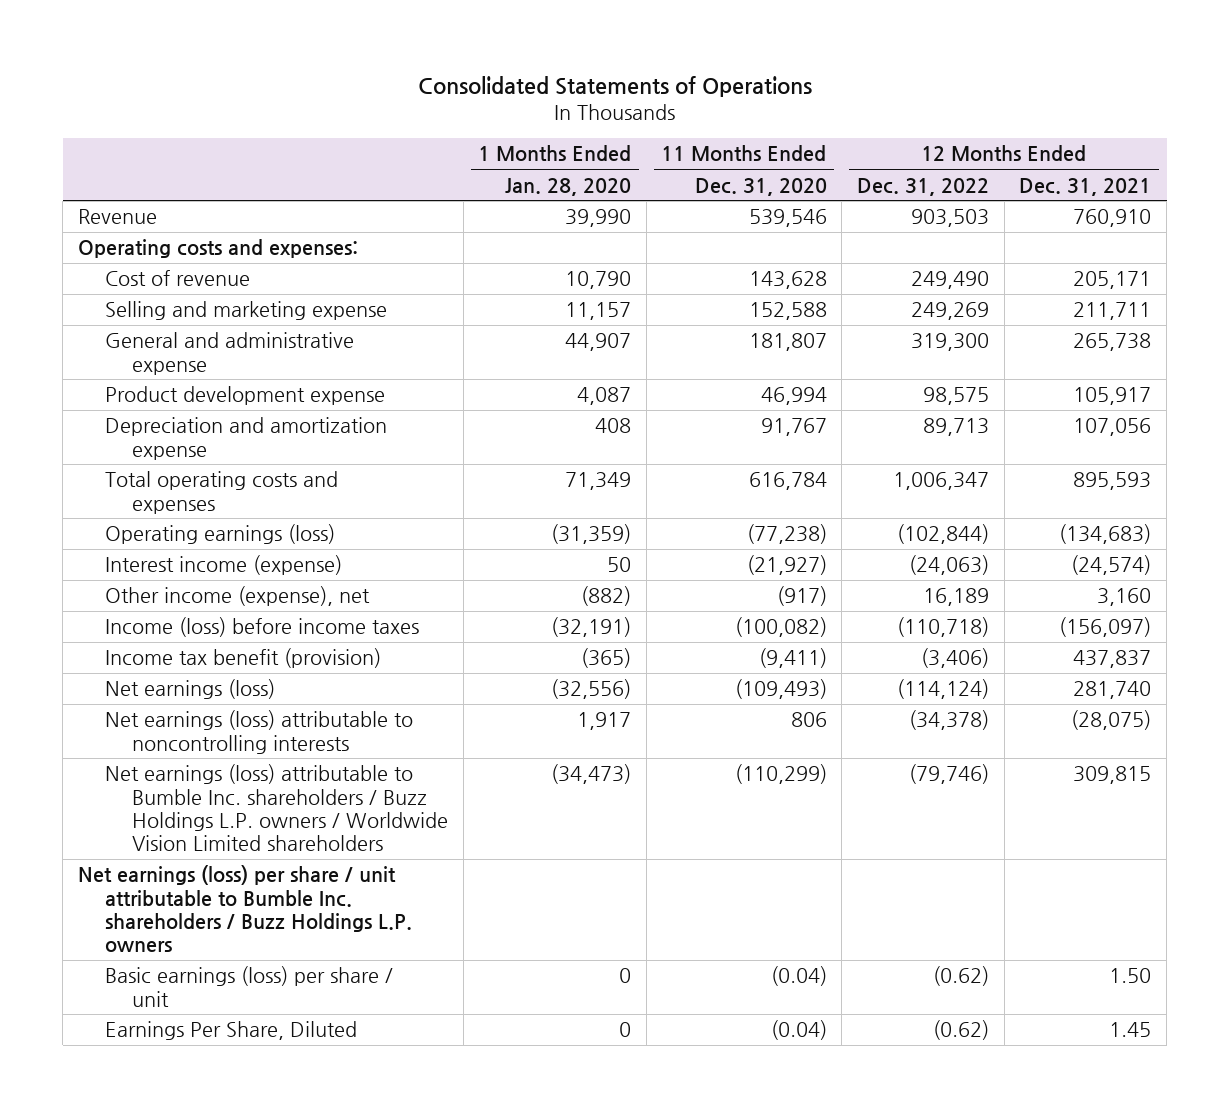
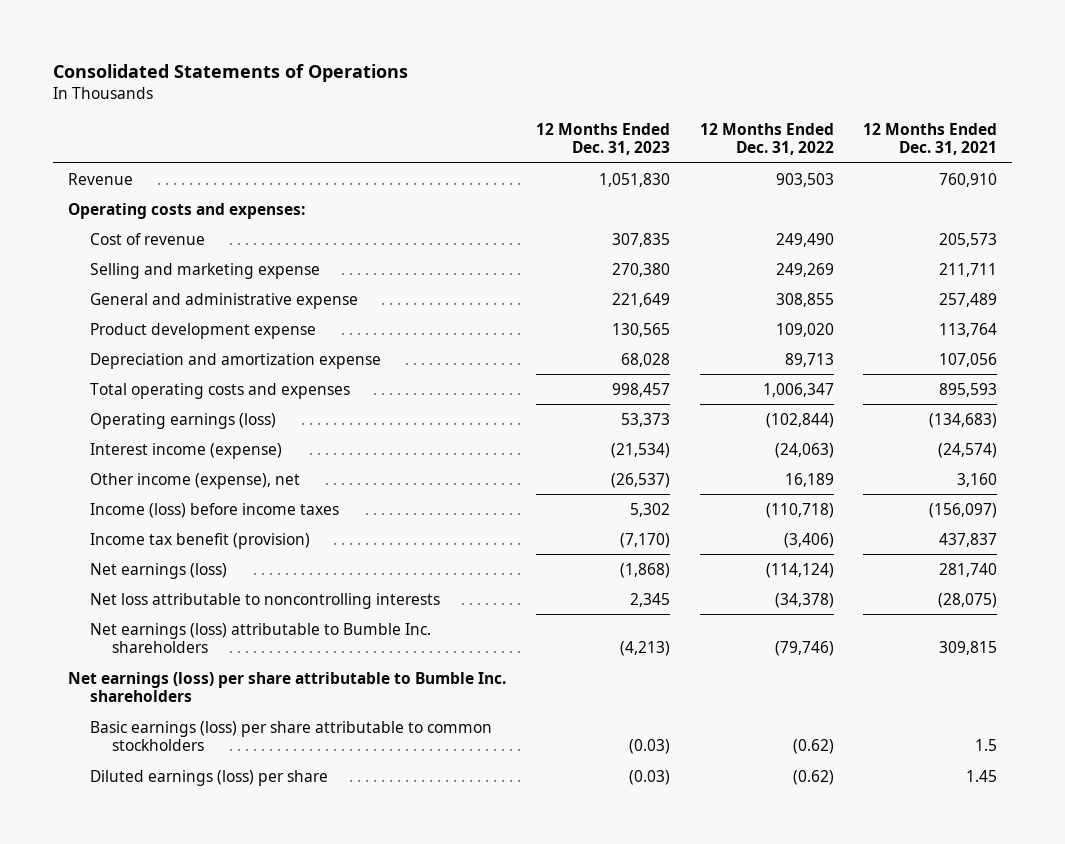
- | 1 Months Ended Jan. 28, 2020 | 11 Months Ended Dec. 31, 2020 | 12 Months Ended Dec. 31, 2022 | 12 Months Ended Dec. 31, 2021
+ | 12 Months Ended Dec. 31, 2023 | 12 Months Ended Dec. 31, 2022 | 12 Months Ended Dec. 31, 2021
- Cost of revenue | 10,790 | 143,628 | 249,490 | 205,171
+ Cost of revenue | 307,835 | 249,490 | 205,573
- General and administrative expense | 44,907 | 181,807 | 319,300 | 265,738
- Product development expense | 4,087 | 46,994 | 98,575 | 105,917
+ General and administrative expense | 221,649 | 308,855 | 257,489
+ Product development expense | 130,565 | 109,020 | 113,764
- Net earnings (loss) attributable to noncontrolling interests | 1,917 | 806 | (34,378) | (28,075)
- Net earnings (loss) attributable to Bumble Inc. shareholders / Buzz Holdings L.P. owners / Worldwide Vision Limited shareholders | (34,473) | (110,299) | (79,746) | 309,815
- Net earnings (loss) per share / unit attributable to Bumble Inc. shareholders / Buzz Holdings L.P. owners
- Basic earnings (loss) per share / unit | 0 | (0.04) | (0.62) | 1.50
- Earnings Per Share, Diluted | 0 | (0.04) | (0.62) | 1.45
+ Net loss attributable to noncontrolling interests | 2,345 | (34,378) | (28,075)
+ Net earnings (loss) attributable to Bumble Inc. shareholders | (4,213) | (79,746) | 309,815
+ Net earnings (loss) per share attributable to Bumble Inc. shareholders
+ Basic earnings (loss) per share attributable to common stockholders | (0.03) | (0.62) | 1.5
+ Diluted earnings (loss) per share | (0.03) | (0.62) | 1.45

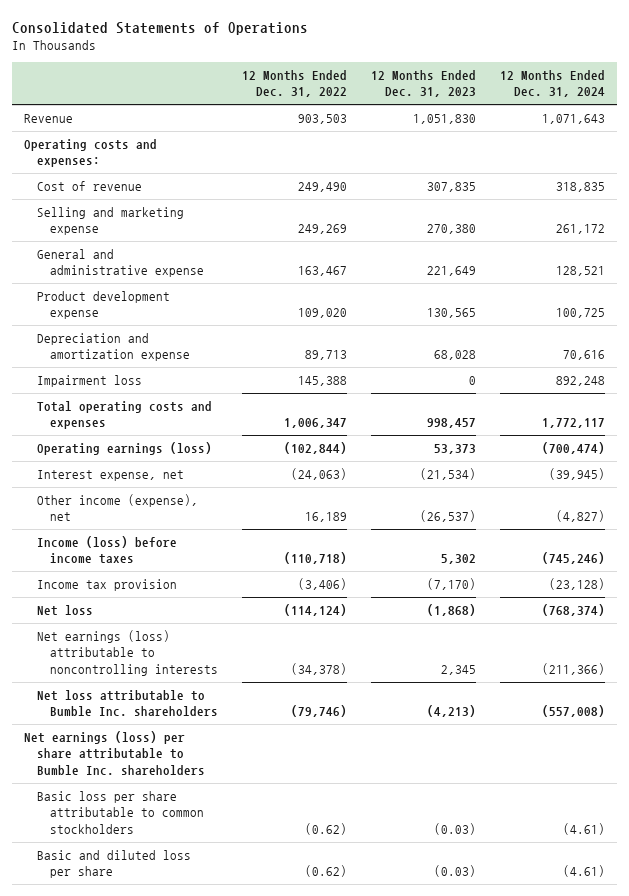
- | 12 Months Ended Dec. 31, 2023 | 12 Months Ended Dec. 31, 2022 | 12 Months Ended Dec. 31, 2021
+ | 12 Months Ended Dec. 31, 2022 | 12 Months Ended Dec. 31, 2023 | 12 Months Ended Dec. 31, 2024
- General and administrative expense | 221,649 | 308,855 | 257,489
+ General and administrative expense | 163,467 | 221,649 | 128,521
+ Impairment loss | 145,388 | 0 | 892,248
- Interest income (expense) | (21,534) | (24,063) | (24,574)
+ Interest expense, net | (24,063) | (21,534) | (39,945)
- Income tax benefit (provision) | (7,170) | (3,406) | 437,837
- Net earnings (loss) | (1,868) | (114,124) | 281,740
- Net loss attributable to noncontrolling interests | 2,345 | (34,378) | (28,075)
- Net earnings (loss) attributable to Bumble Inc. shareholders | (4,213) | (79,746) | 309,815
+ Income tax provision | (3,406) | (7,170) | (23,128)
+ Net loss | (114,124) | (1,868) | (768,374)
+ Net earnings (loss) attributable to noncontrolling interests | (34,378) | 2,345 | (211,366)
+ Net loss attributable to Bumble Inc. shareholders | (79,746) | (4,213) | (557,008)
- Basic earnings (loss) per share attributable to common stockholders | (0.03) | (0.62) | 1.5
- Diluted earnings (loss) per share | (0.03) | (0.62) | 1.45
+ Basic loss per share attributable to common stockholders | (0.62) | (0.03) | (4.61)
+ Basic and diluted loss per share | (0.62) | (0.03) | (4.61)

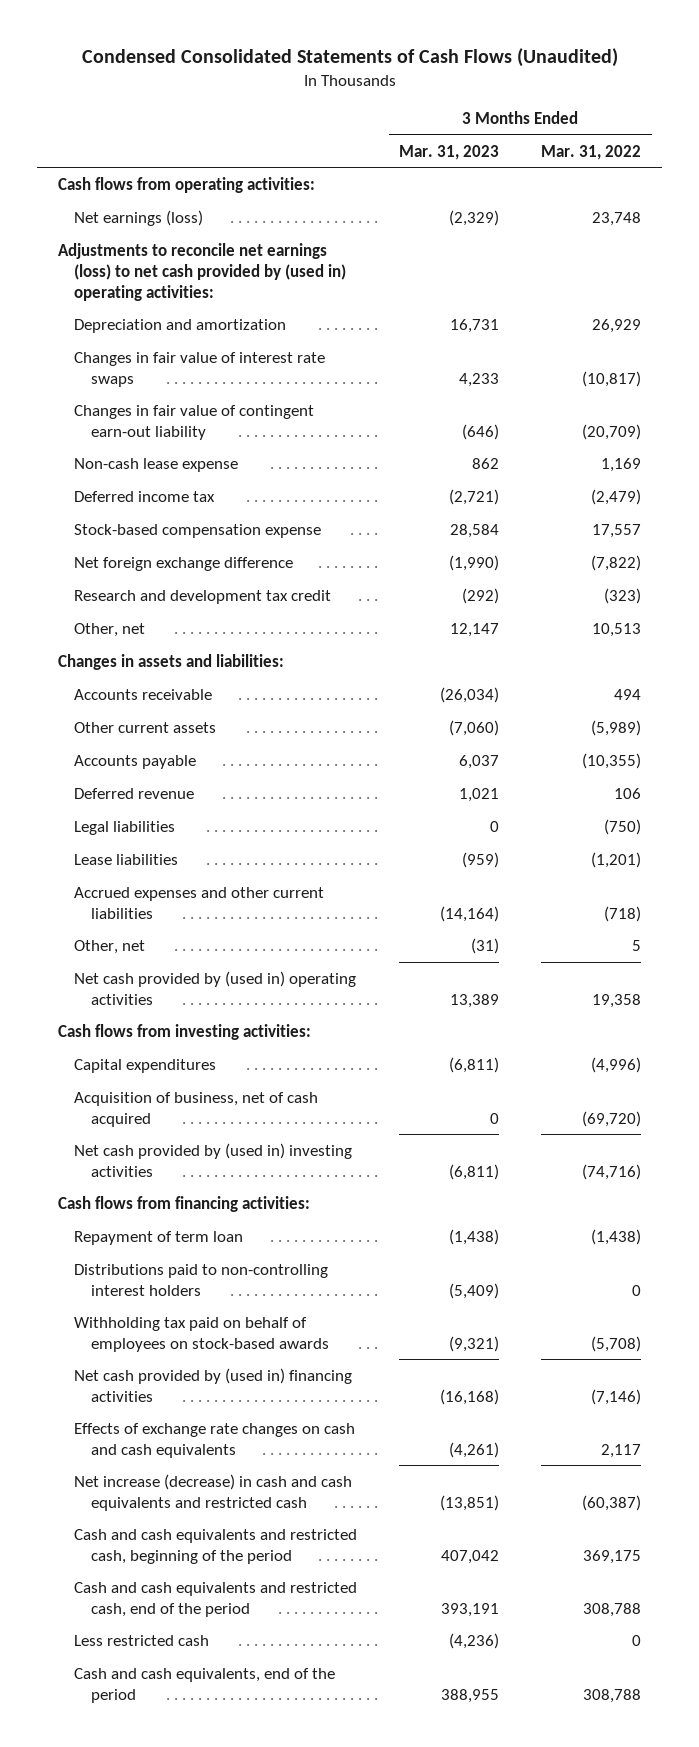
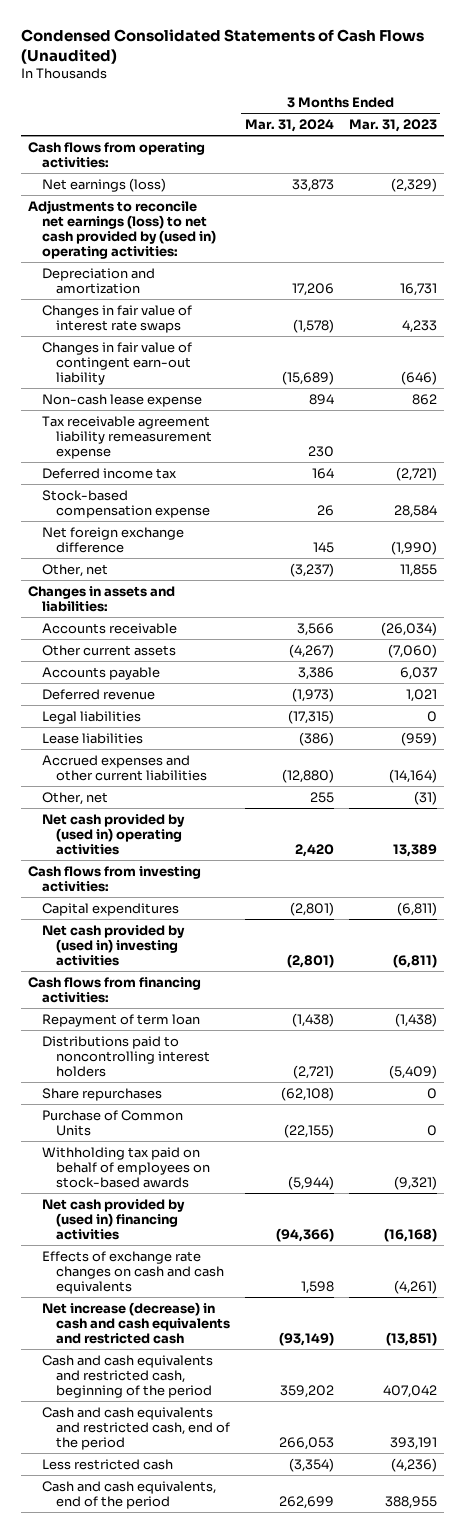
- | 3 Months Ended Mar. 31, 2023 | 3 Months Ended Mar. 31, 2022
+ | 3 Months Ended Mar. 31, 2024 | 3 Months Ended Mar. 31, 2023
+ Tax receivable agreement liability remeasurement expense | 230 |
- Research and development tax credit | (292) | (323)
- Other, net | 12,147 | 10,513
+ Other, net | (3,237) | 11,855
- Acquisition of business, net of cash acquired | 0 | (69,720)
- Distributions paid to non-controlling interest holders | (5,409) | 0
+ Distributions paid to noncontrolling interest holders | (2,721) | (5,409)
+ Share repurchases | (62,108) | 0
+ Purchase of Common Units | (22,155) | 0

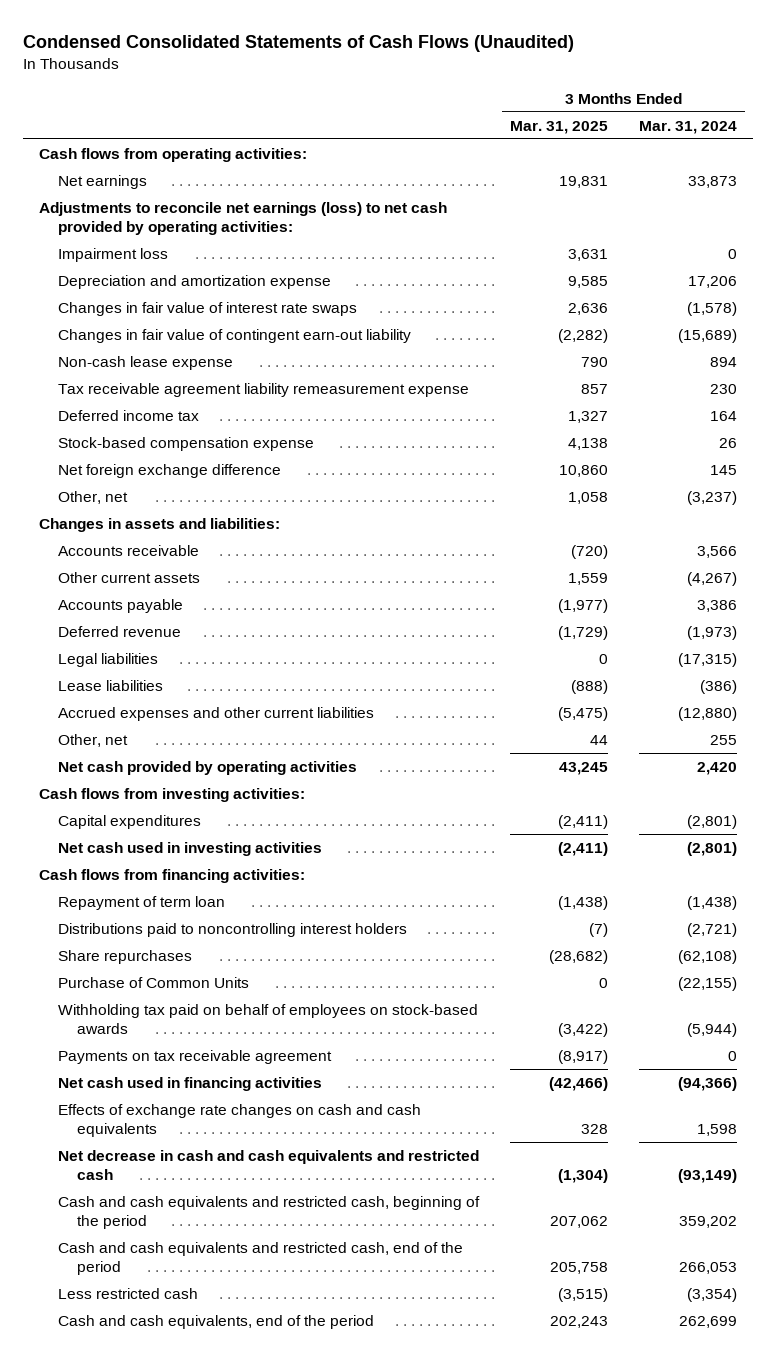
- | 3 Months Ended Mar. 31, 2024 | 3 Months Ended Mar. 31, 2023
+ | 3 Months Ended Mar. 31, 2025 | 3 Months Ended Mar. 31, 2024
- Net earnings (loss) | 33,873 | (2,329)
- Adjustments to reconcile net earnings (loss) to net cash provided by (used in) operating activities:
- Depreciation and amortization | 17,206 | 16,731
+ Net earnings | 19,831 | 33,873
+ Adjustments to reconcile net earnings (loss) to net cash provided by operating activities:
+ Impairment loss | 3,631 | 0
+ Depreciation and amortization expense | 9,585 | 17,206
- Net cash provided by (used in) operating activities | 2,420 | 13,389
+ Net cash provided by operating activities | 43,245 | 2,420
- Net cash provided by (used in) investing activities | (2,801) | (6,811)
+ Net cash used in investing activities | (2,411) | (2,801)
- Net cash provided by (used in) financing activities | (94,366) | (16,168)
+ Payments on tax receivable agreement | (8,917) | 0
+ Net cash used in financing activities | (42,466) | (94,366)
- Net increase (decrease) in cash and cash equivalents and restricted cash | (93,149) | (13,851)
+ Net decrease in cash and cash equivalents and restricted cash | (1,304) | (93,149)

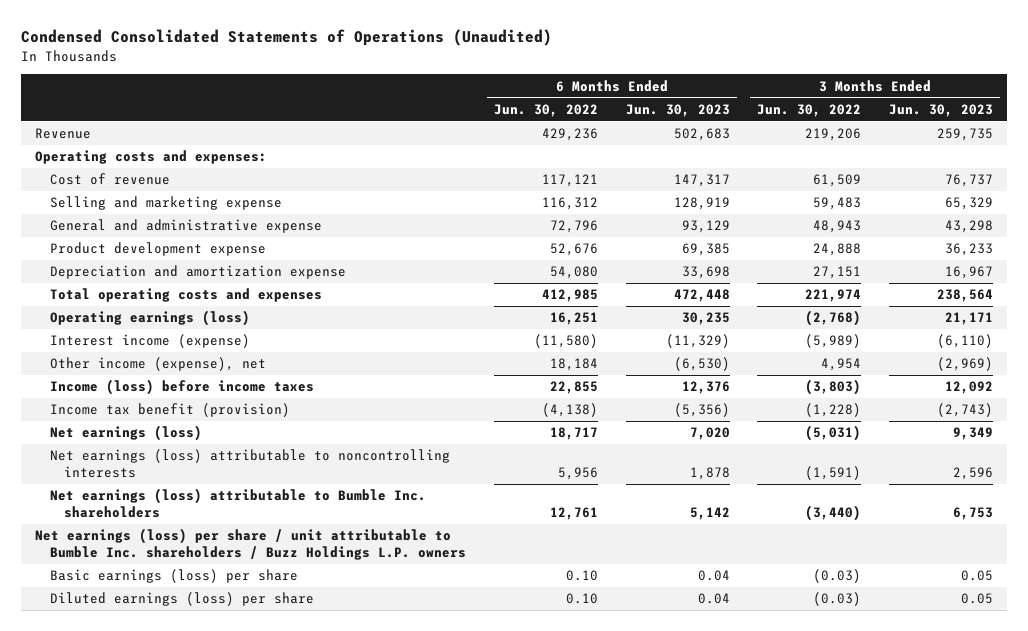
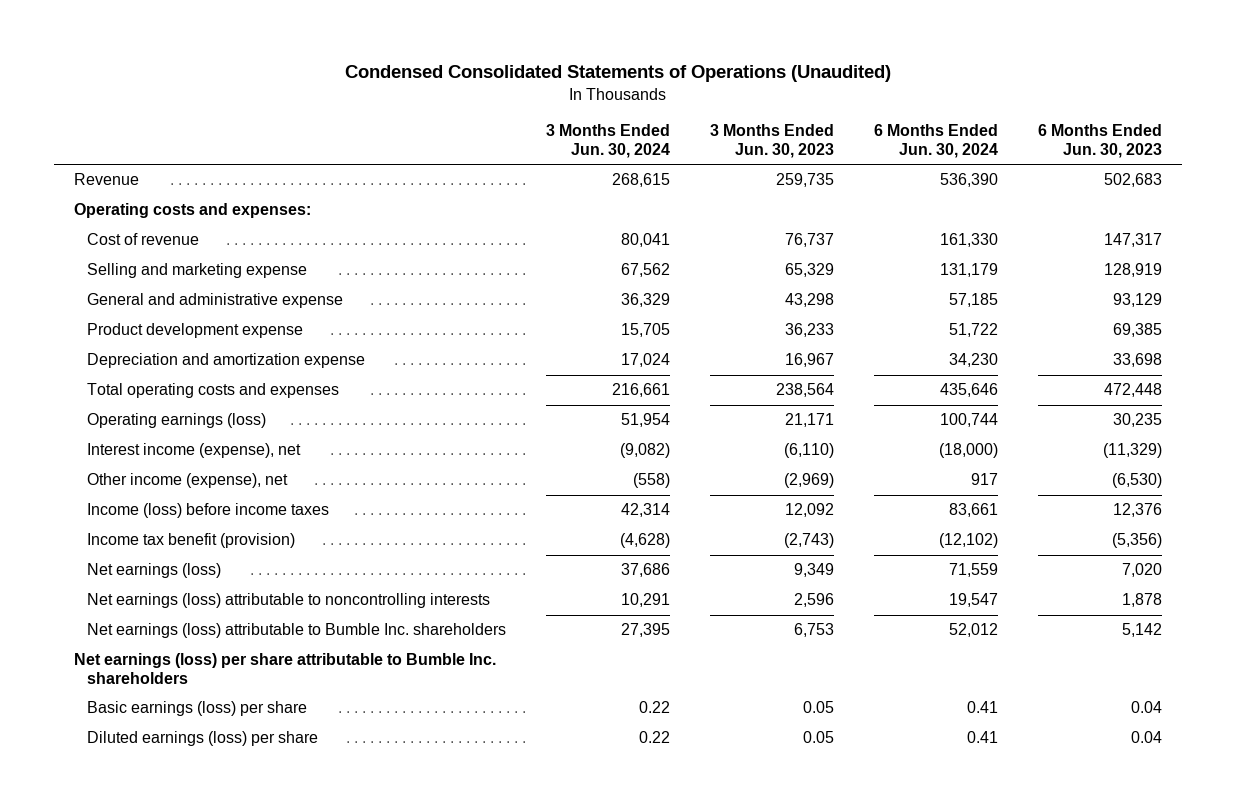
- | 6 Months Ended Jun. 30, 2022 | 6 Months Ended Jun. 30, 2023 | 3 Months Ended Jun. 30, 2022 | 3 Months Ended Jun. 30, 2023
+ | 3 Months Ended Jun. 30, 2024 | 3 Months Ended Jun. 30, 2023 | 6 Months Ended Jun. 30, 2024 | 6 Months Ended Jun. 30, 2023
- Interest income (expense) | (11,580) | (11,329) | (5,989) | (6,110)
+ Interest income (expense), net | (9,082) | (6,110) | (18,000) | (11,329)
- Net earnings (loss) per share / unit attributable to Bumble Inc. shareholders / Buzz Holdings L.P. owners
+ Net earnings (loss) per share attributable to Bumble Inc. shareholders

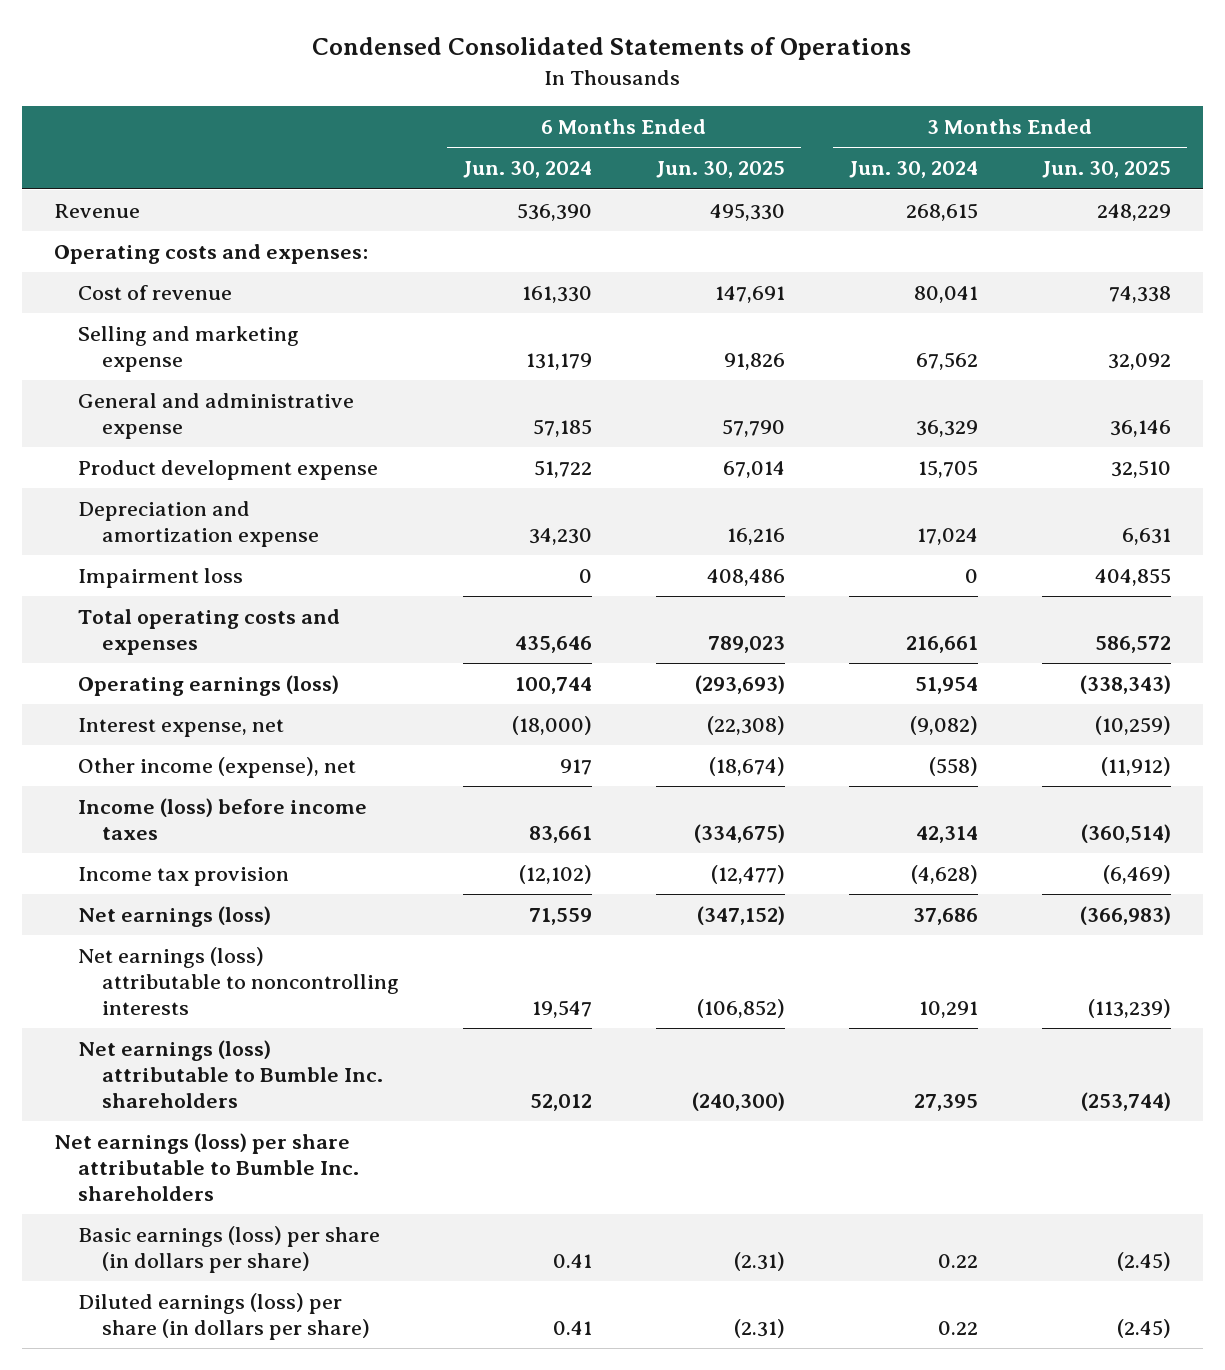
- Condensed Consolidated Statements of Operations (Unaudited)
+ Condensed Consolidated Statements of Operations
- | 3 Months Ended Jun. 30, 2024 | 3 Months Ended Jun. 30, 2023 | 6 Months Ended Jun. 30, 2024 | 6 Months Ended Jun. 30, 2023
+ | 6 Months Ended Jun. 30, 2024 | 6 Months Ended Jun. 30, 2025 | 3 Months Ended Jun. 30, 2024 | 3 Months Ended Jun. 30, 2025
+ Impairment loss | 0 | 408,486 | 0 | 404,855
- Interest income (expense), net | (9,082) | (6,110) | (18,000) | (11,329)
+ Interest expense, net | (18,000) | (22,308) | (9,082) | (10,259)
- Income tax benefit (provision) | (4,628) | (2,743) | (12,102) | (5,356)
+ Income tax provision | (12,102) | (12,477) | (4,628) | (6,469)
- Basic earnings (loss) per share | 0.22 | 0.05 | 0.41 | 0.04
- Diluted earnings (loss) per share | 0.22 | 0.05 | 0.41 | 0.04
+ Basic earnings (loss) per share (in dollars per share) | 0.41 | (2.31) | 0.22 | (2.45)
+ Diluted earnings (loss) per share (in dollars per share) | 0.41 | (2.31) | 0.22 | (2.45)

